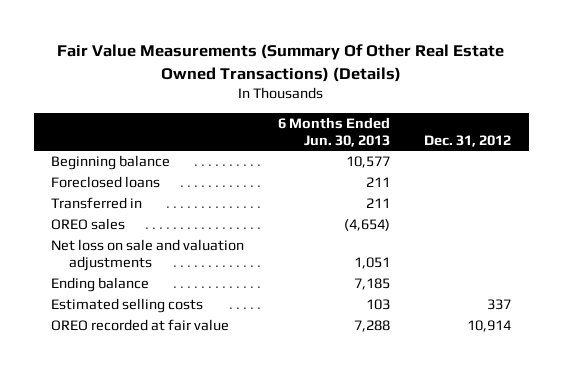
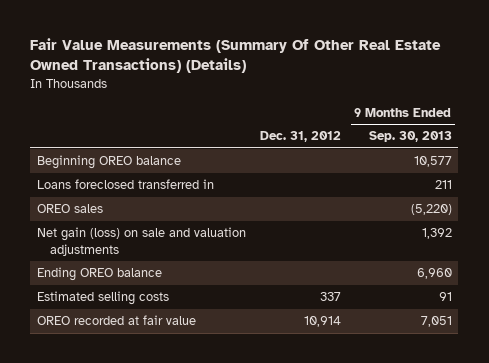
- | 6 Months Ended Jun. 30, 2013 | Dec. 31, 2012
+ | Dec. 31, 2012 | 9 Months Ended Sep. 30, 2013
- Beginning balance | 10,577 |
- Foreclosed loans | 211 |
- Transferred in | 211 |
+ Beginning OREO balance | | 10,577
+ Loans foreclosed transferred in | | 211
- Net loss on sale and valuation adjustments | 1,051 |
- Ending balance | 7,185 |
+ Net gain (loss) on sale and valuation adjustments | | 1,392
+ Ending OREO balance | | 6,960

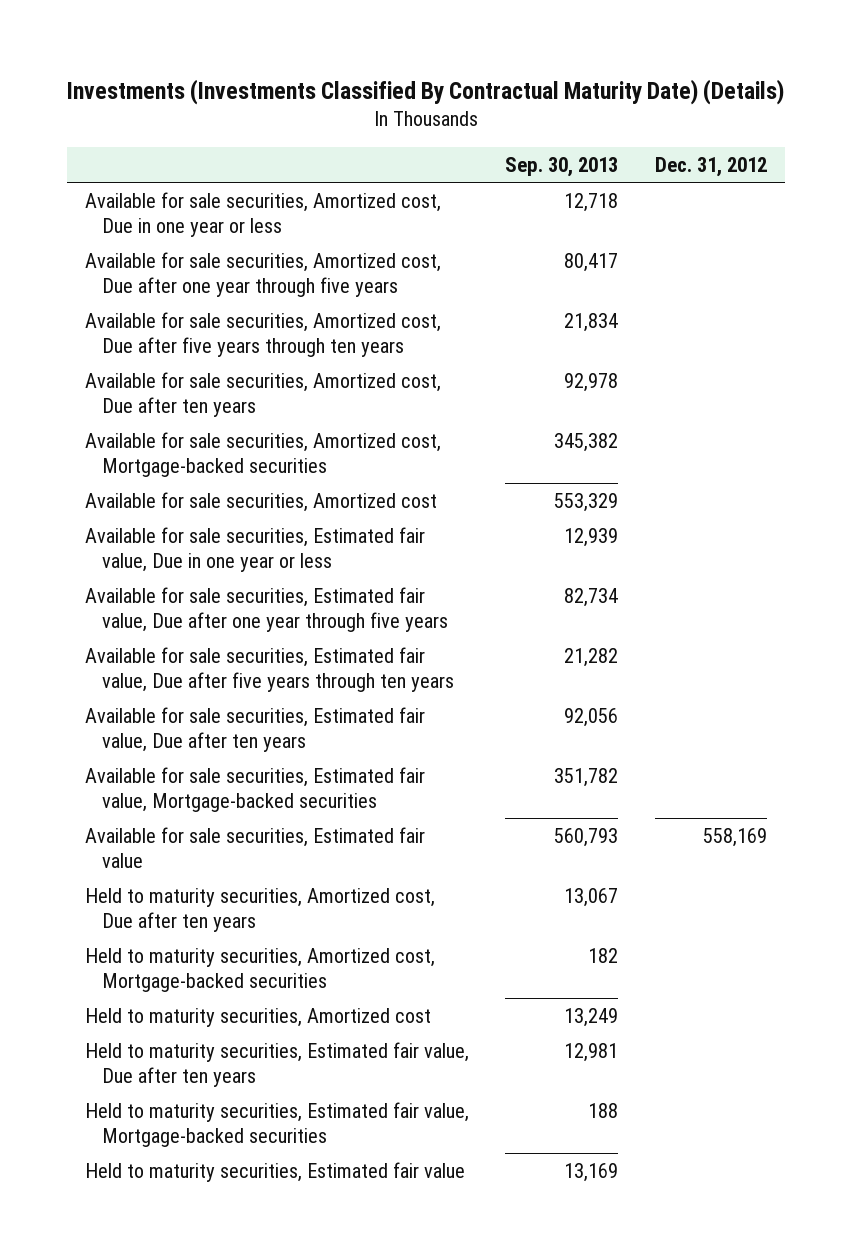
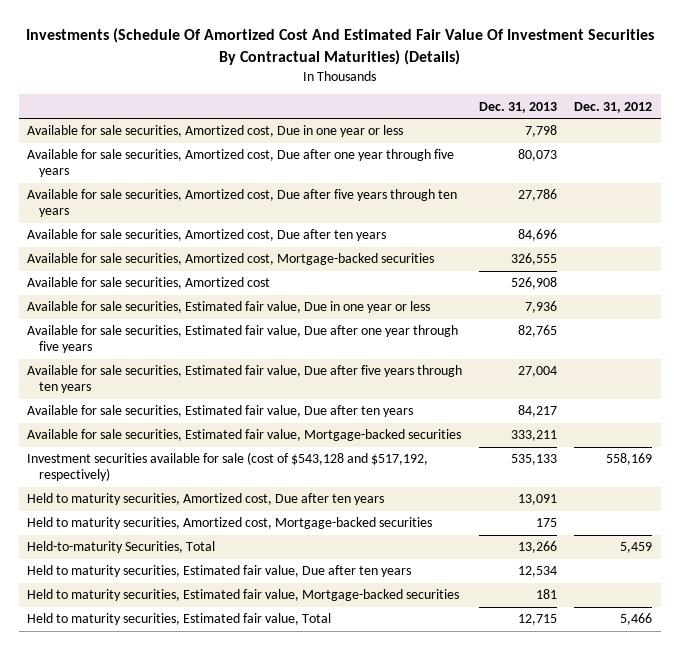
- Investments (Investments Classified By Contractual Maturity Date) (Details)
+ Investments (Schedule Of Amortized Cost And Estimated Fair Value Of Investment Securities By Contractual Maturities) (Details)
- | Sep. 30, 2013 | Dec. 31, 2012
+ | Dec. 31, 2013 | Dec. 31, 2012
- Available for sale securities, Estimated fair value | 560,793 | 558,169
+ Investment securities available for sale (cost of $543,128 and $517,192, respectively) | 535,133 | 558,169
- Held to maturity securities, Amortized cost | 13,249 |
+ Held-to-maturity Securities, Total | 13,266 | 5,459
- Held to maturity securities, Estimated fair value | 13,169 |
+ Held to maturity securities, Estimated fair value, Total | 12,715 | 5,466

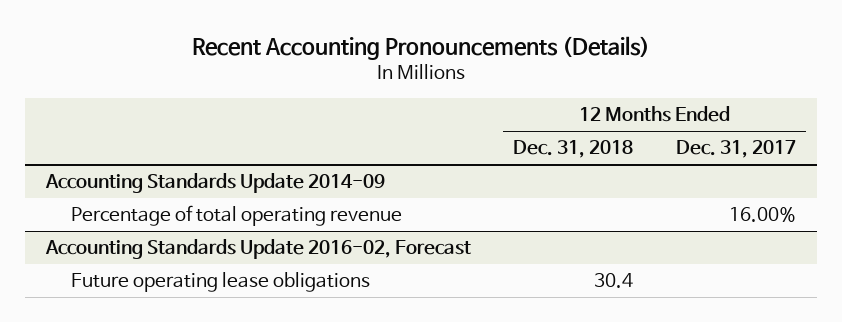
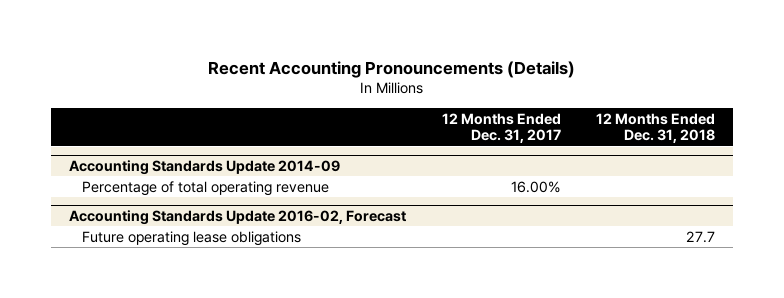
- | 12 Months Ended Dec. 31, 2018 | 12 Months Ended Dec. 31, 2017
+ | 12 Months Ended Dec. 31, 2017 | 12 Months Ended Dec. 31, 2018
@ Accounting Standards Update 2016-02, Forecast
- Future operating lease obligations | 30.4 |
+ Future operating lease obligations | | 27.7

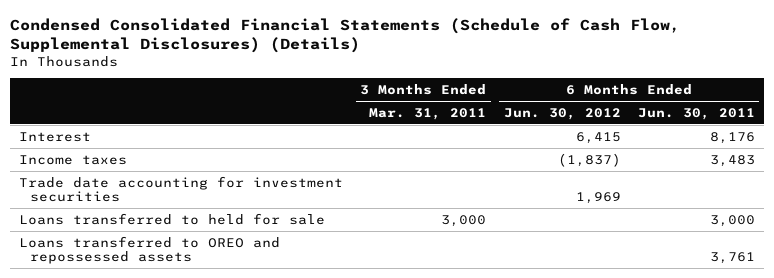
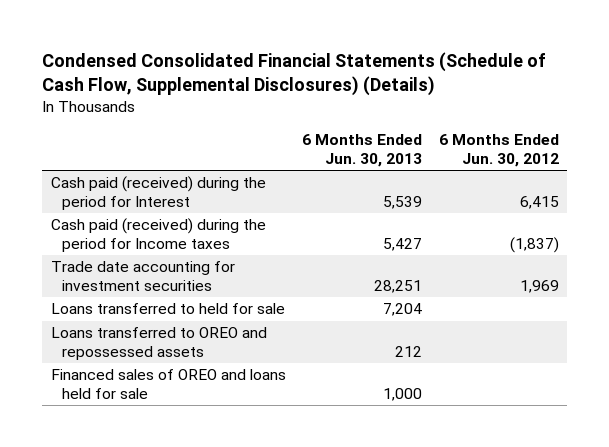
- | 3 Months Ended Mar. 31, 2011 | 6 Months Ended Jun. 30, 2012 | 6 Months Ended Jun. 30, 2011
+ | 6 Months Ended Jun. 30, 2013 | 6 Months Ended Jun. 30, 2012
- Interest | | 6,415 | 8,176
- Income taxes | | (1,837) | 3,483
+ Cash paid (received) during the period for Interest | 5,539 | 6,415
+ Cash paid (received) during the period for Income taxes | 5,427 | (1,837)
+ Financed sales of OREO and loans held for sale | 1,000 |

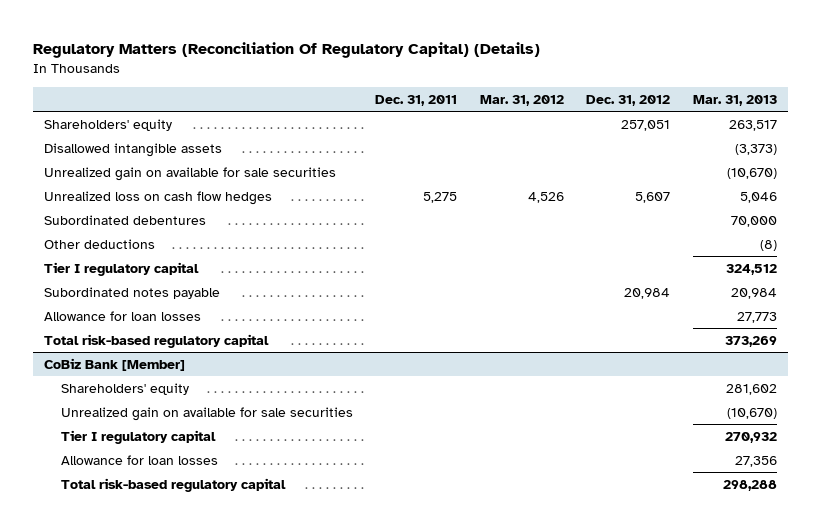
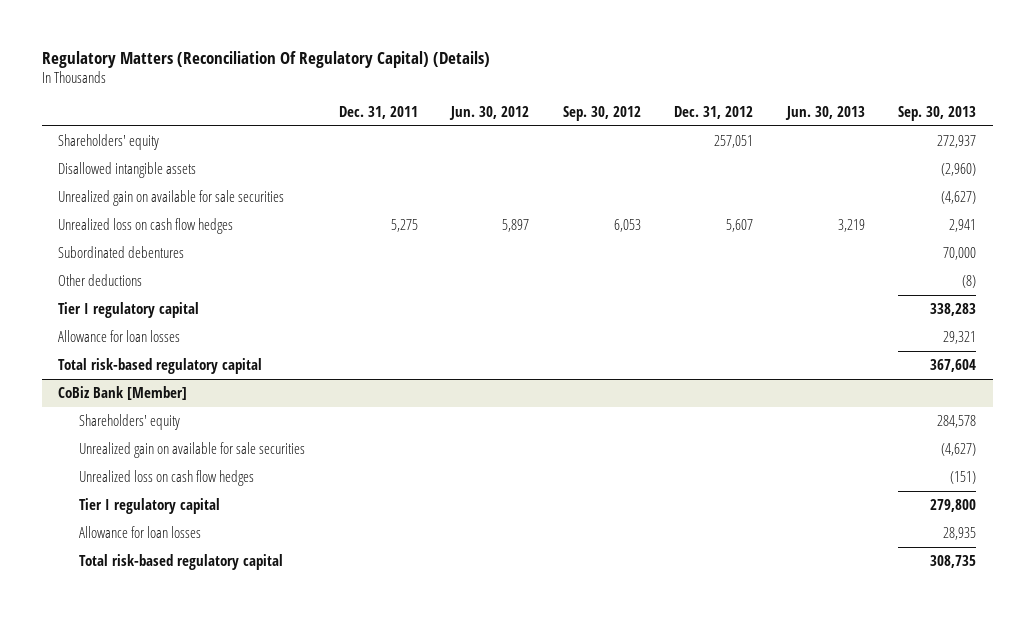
- | Dec. 31, 2011 | Mar. 31, 2012 | Dec. 31, 2012 | Mar. 31, 2013
+ | Dec. 31, 2011 | Jun. 30, 2012 | Sep. 30, 2012 | Dec. 31, 2012 | Jun. 30, 2013 | Sep. 30, 2013
- Subordinated notes payable | | | 20,984 | 20,984
@ CoBiz Bank [Member]
+ Unrealized loss on cash flow hedges | | | | | | (151)

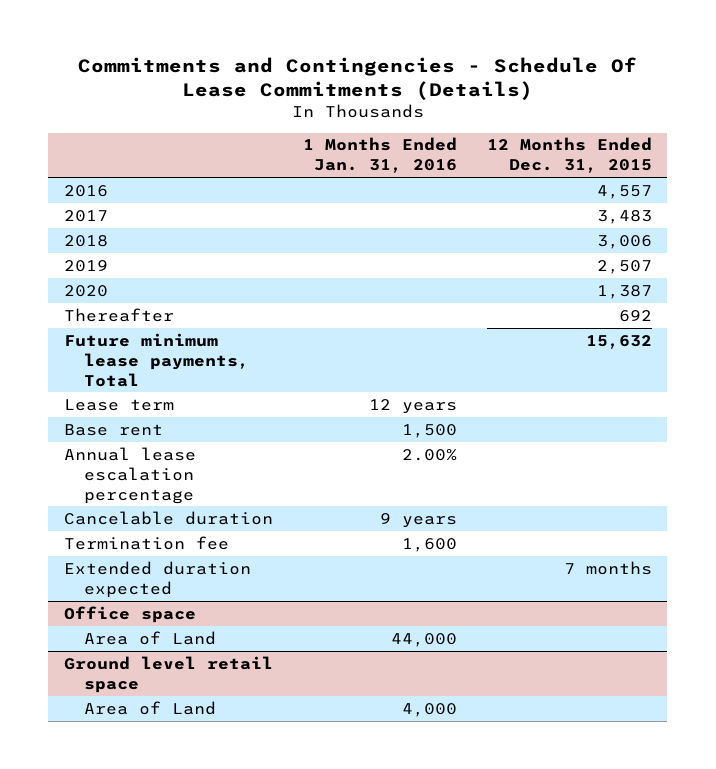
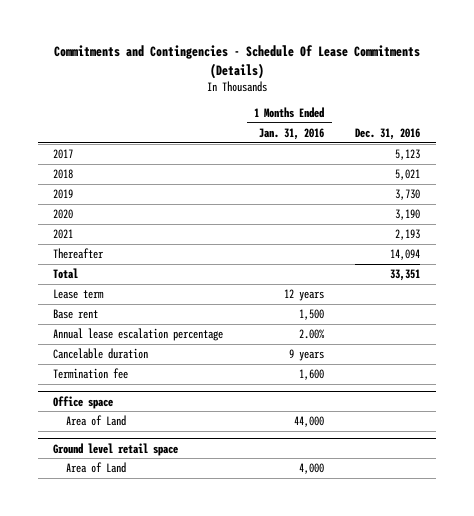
- | 1 Months Ended Jan. 31, 2016 | 12 Months Ended Dec. 31, 2015
+ | 1 Months Ended Jan. 31, 2016 | Dec. 31, 2016
- 2016 | | 4,557
+ 2021 | | 2,193
- Future minimum lease payments, Total | | 15,632
+ Total | | 33,351
- Extended duration expected | | 7 months

